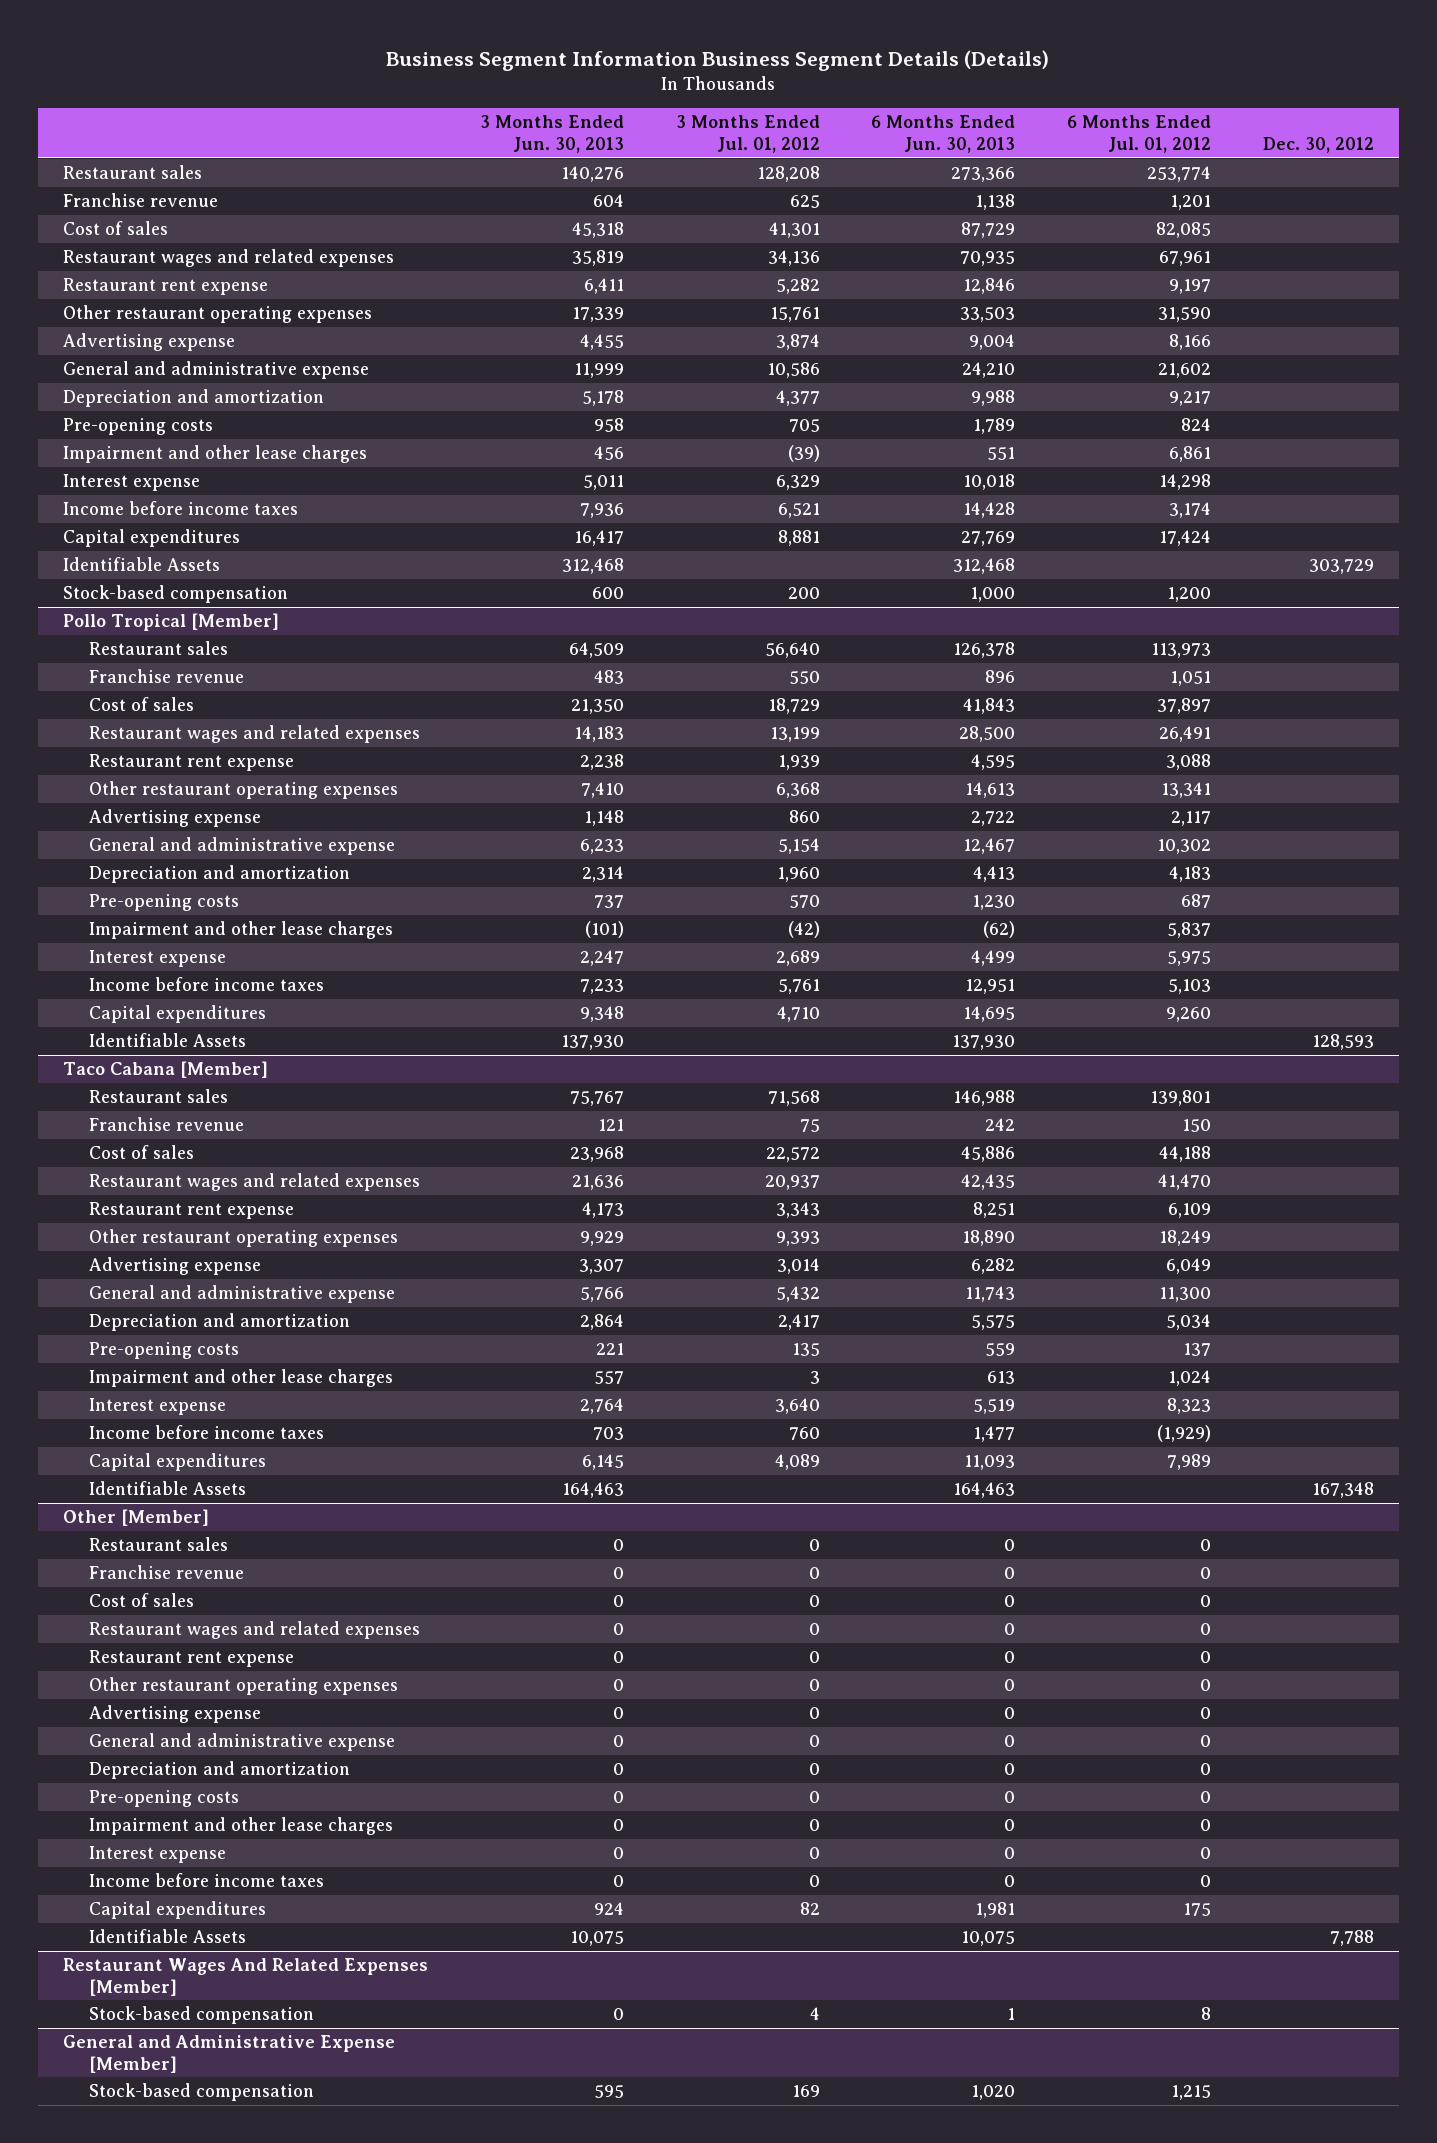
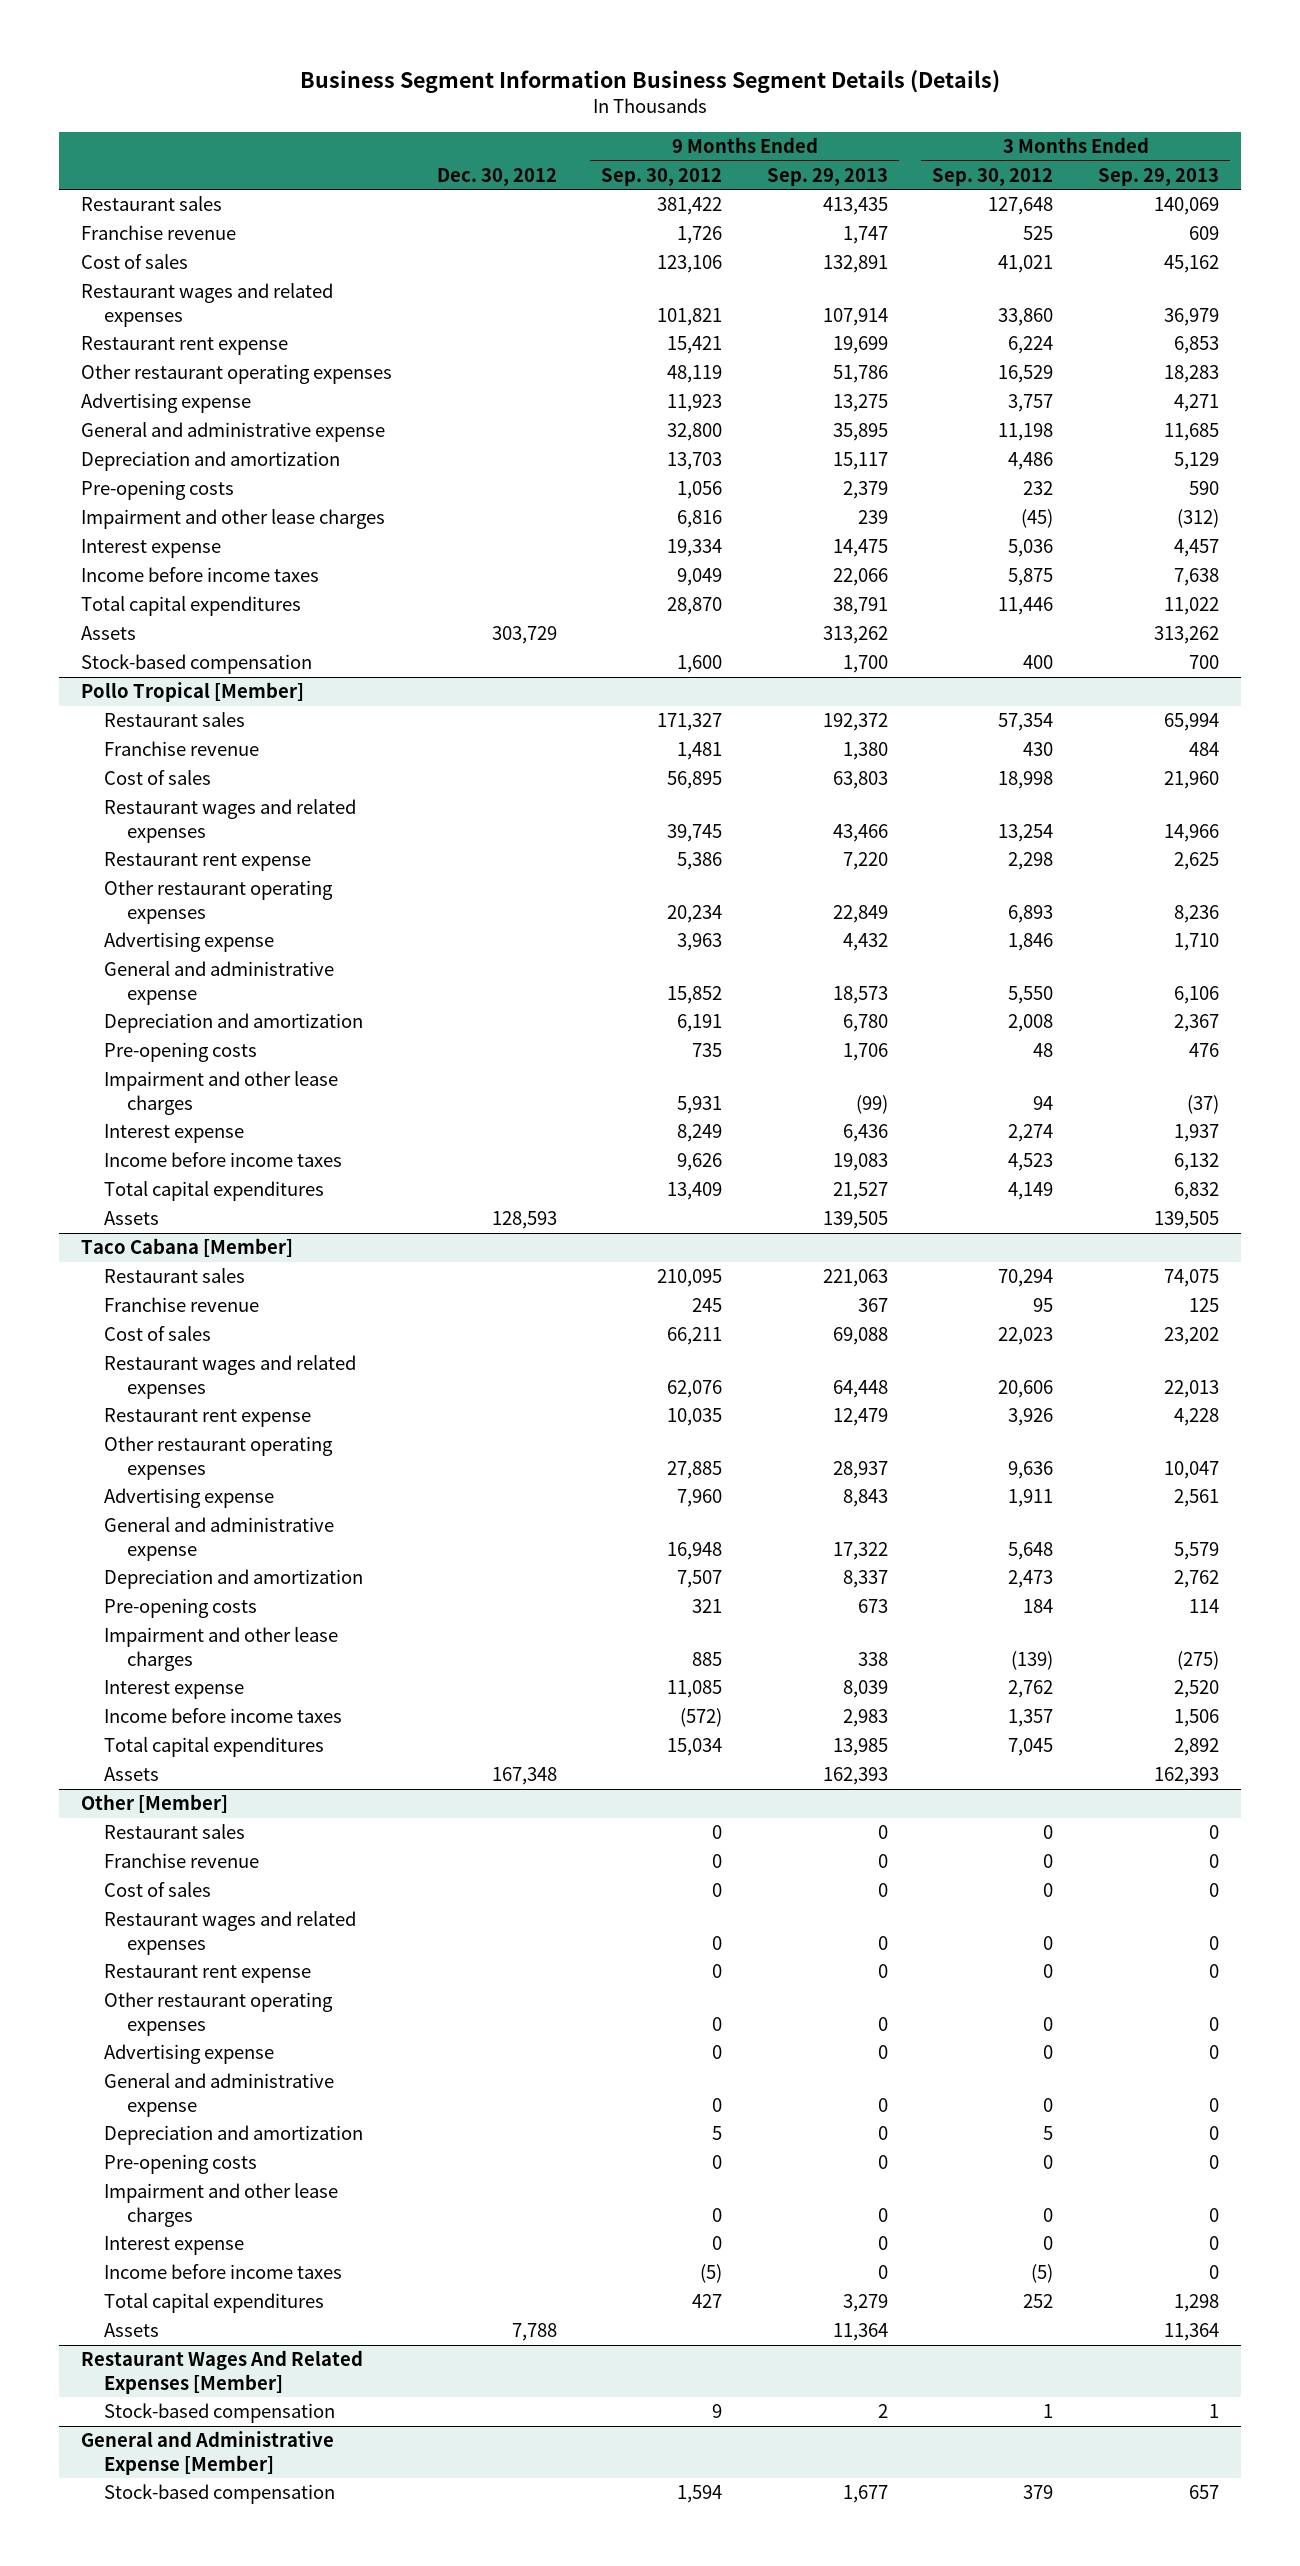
- | 3 Months Ended Jun. 30, 2013 | 3 Months Ended Jul. 01, 2012 | 6 Months Ended Jun. 30, 2013 | 6 Months Ended Jul. 01, 2012 | Dec. 30, 2012
+ | Dec. 30, 2012 | 9 Months Ended Sep. 30, 2012 | 9 Months Ended Sep. 29, 2013 | 3 Months Ended Sep. 30, 2012 | 3 Months Ended Sep. 29, 2013
- Capital expenditures | 16,417 | 8,881 | 27,769 | 17,424 |
- Identifiable Assets | 312,468 | | 312,468 | | 303,729
+ Total capital expenditures | | 28,870 | 38,791 | 11,446 | 11,022
+ Assets | 303,729 | | 313,262 | | 313,262
@ Pollo Tropical [Member]
- Capital expenditures | 9,348 | 4,710 | 14,695 | 9,260 |
- Identifiable Assets | 137,930 | | 137,930 | | 128,593
+ Total capital expenditures | | 13,409 | 21,527 | 4,149 | 6,832
+ Assets | 128,593 | | 139,505 | | 139,505
@ Taco Cabana [Member]
- Capital expenditures | 6,145 | 4,089 | 11,093 | 7,989 |
- Identifiable Assets | 164,463 | | 164,463 | | 167,348
+ Total capital expenditures | | 15,034 | 13,985 | 7,045 | 2,892
+ Assets | 167,348 | | 162,393 | | 162,393
@ Other [Member]
- Capital expenditures | 924 | 82 | 1,981 | 175 |
- Identifiable Assets | 10,075 | | 10,075 | | 7,788
+ Total capital expenditures | | 427 | 3,279 | 252 | 1,298
+ Assets | 7,788 | | 11,364 | | 11,364

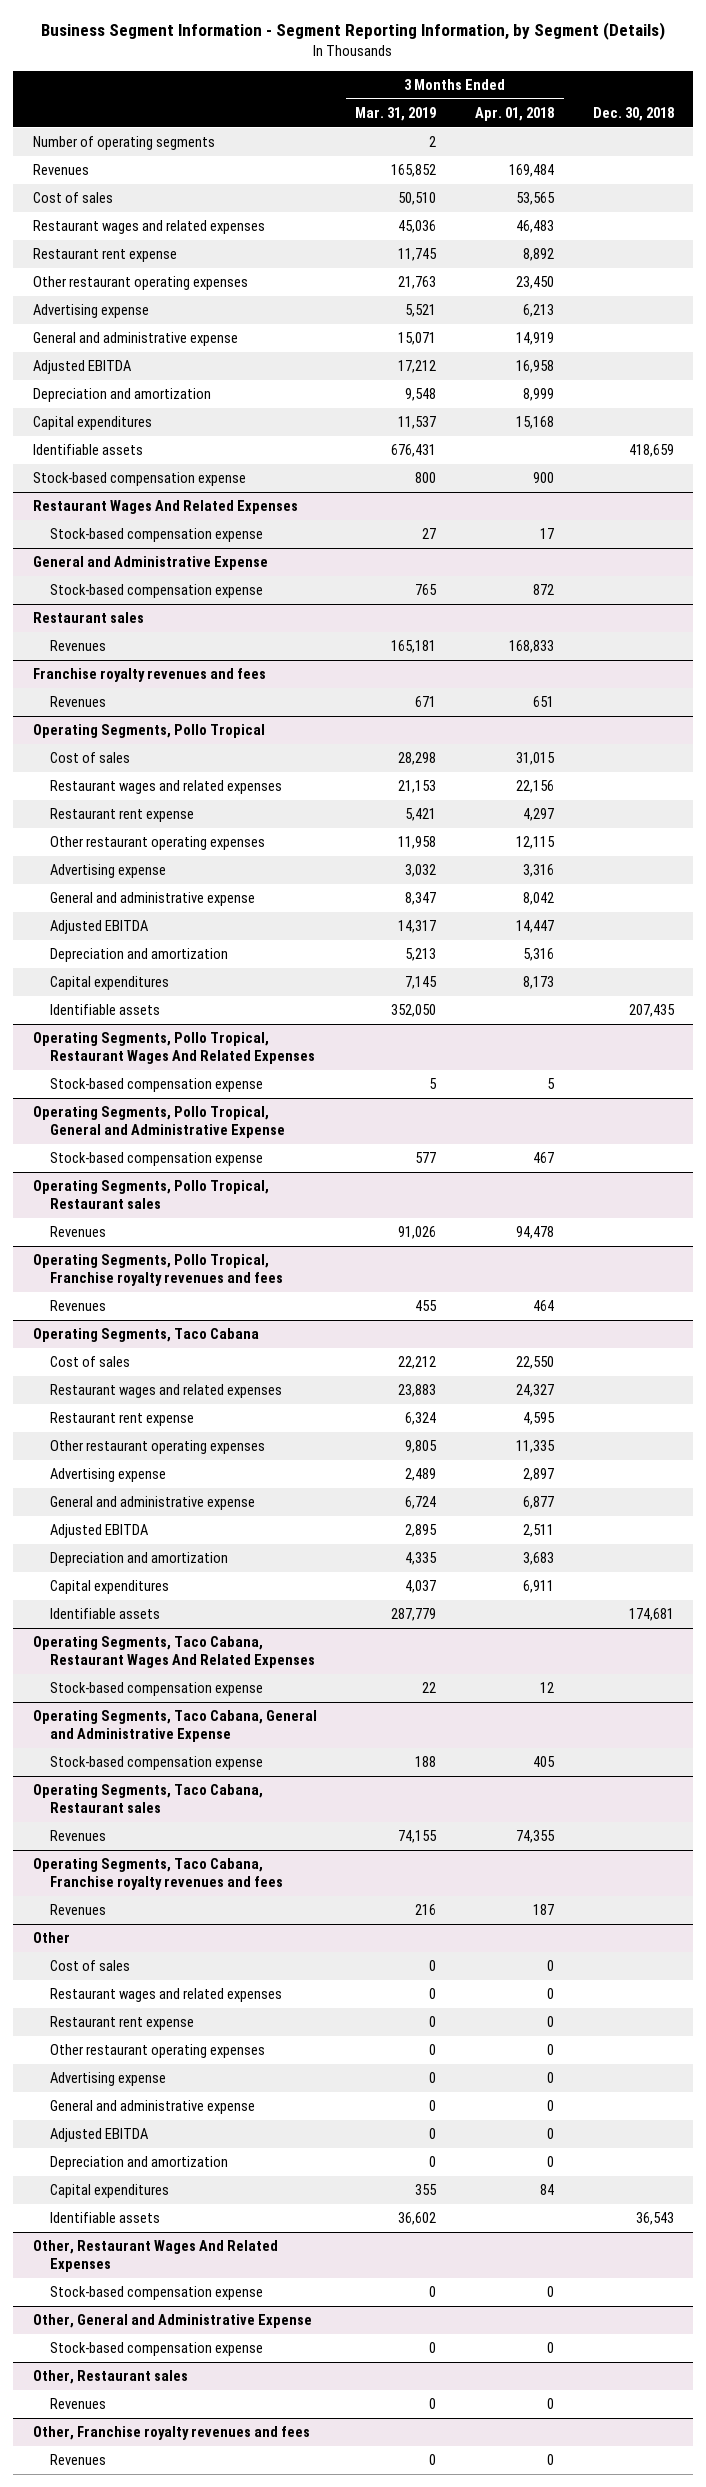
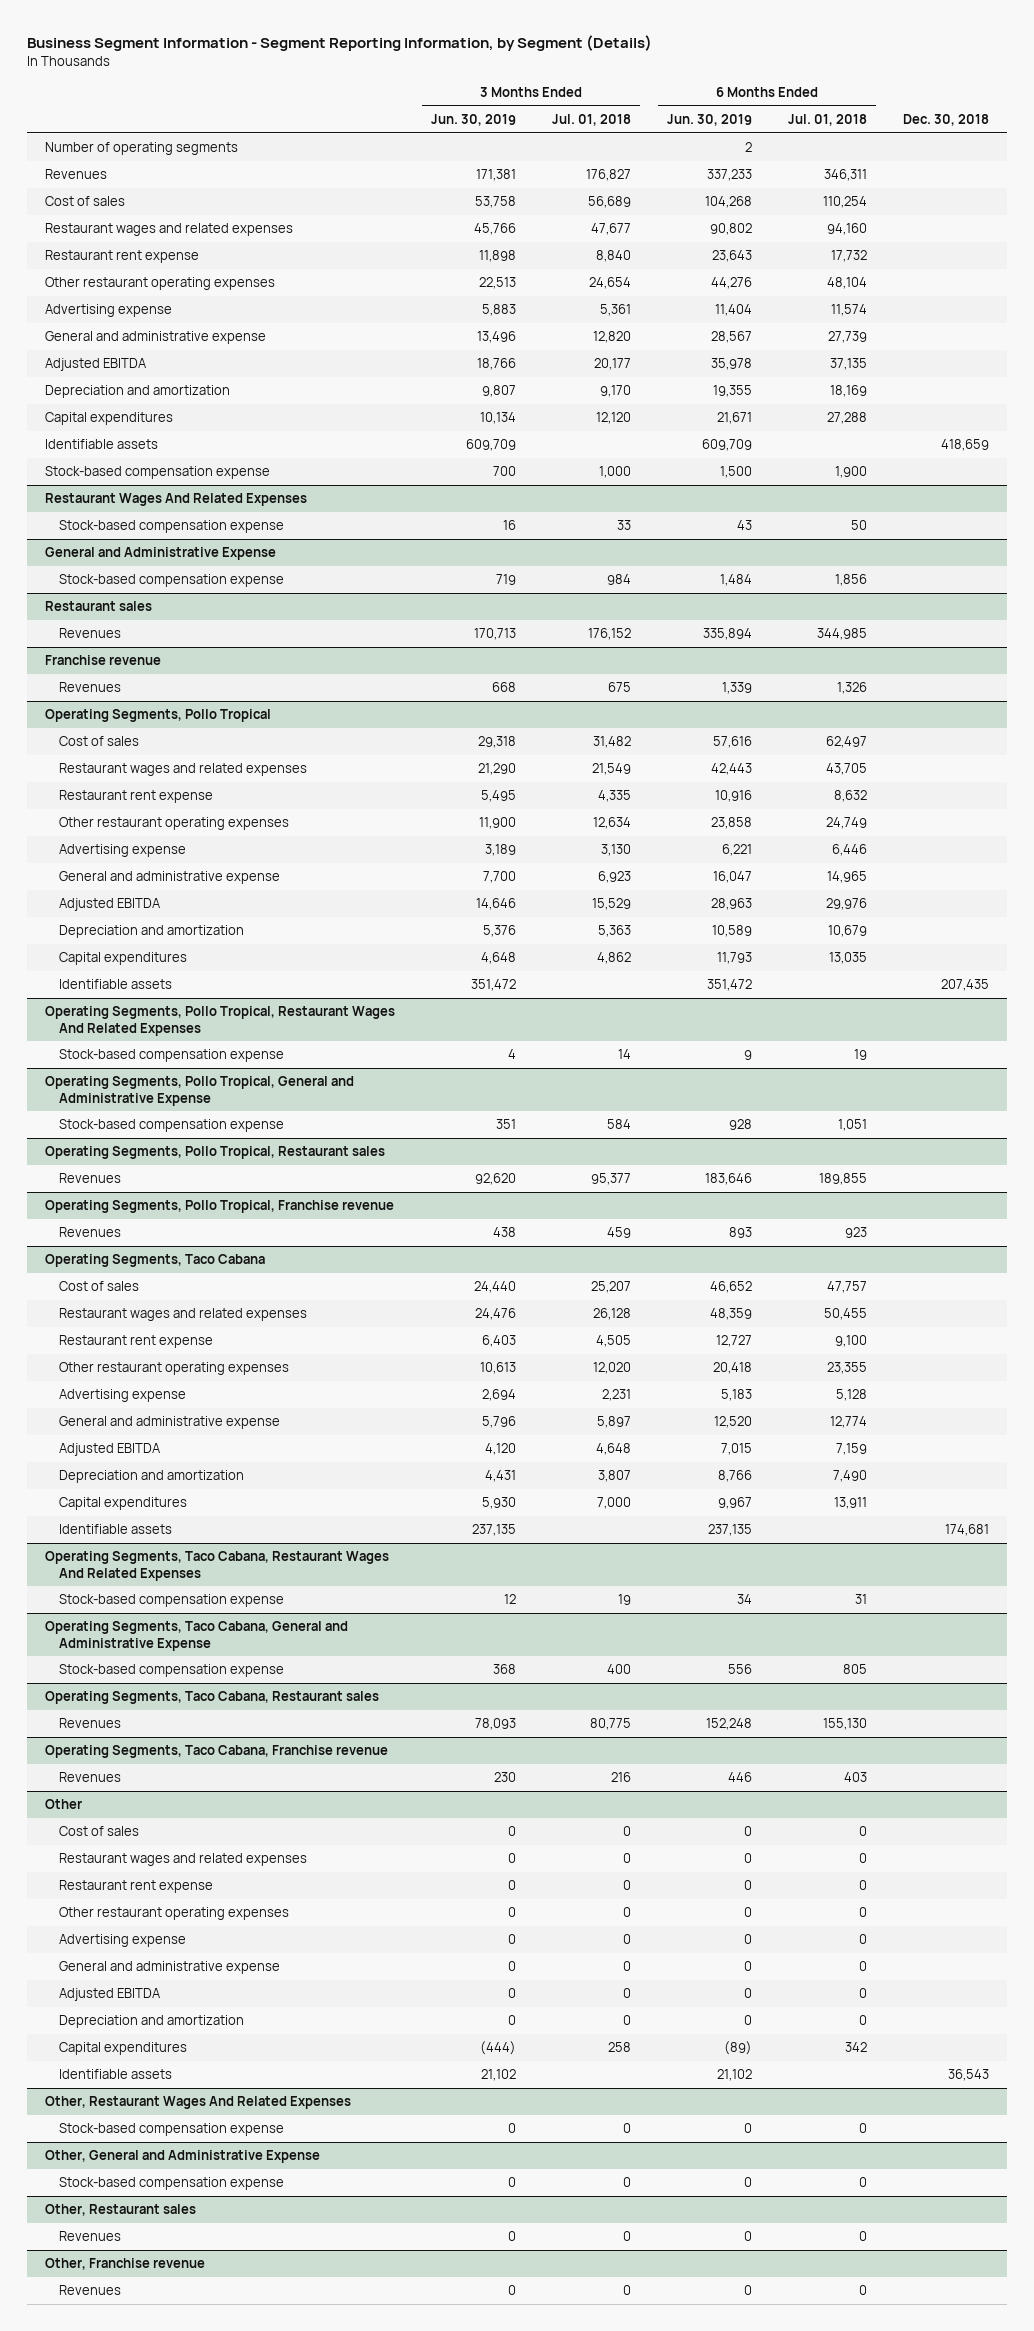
- | 3 Months Ended Mar. 31, 2019 | 3 Months Ended Apr. 01, 2018 | Dec. 30, 2018
+ | 3 Months Ended Jun. 30, 2019 | 3 Months Ended Jul. 01, 2018 | 6 Months Ended Jun. 30, 2019 | 6 Months Ended Jul. 01, 2018 | Dec. 30, 2018
- Franchise royalty revenues and fees
+ Franchise revenue
- Operating Segments, Pollo Tropical, Franchise royalty revenues and fees
+ Operating Segments, Pollo Tropical, Franchise revenue
- Operating Segments, Taco Cabana, Franchise royalty revenues and fees
+ Operating Segments, Taco Cabana, Franchise revenue
- Other, Franchise royalty revenues and fees
- Revenues | 0 | 0 |
+ Other, Franchise revenue
+ Revenues | 0 | 0 | 0 | 0 |

